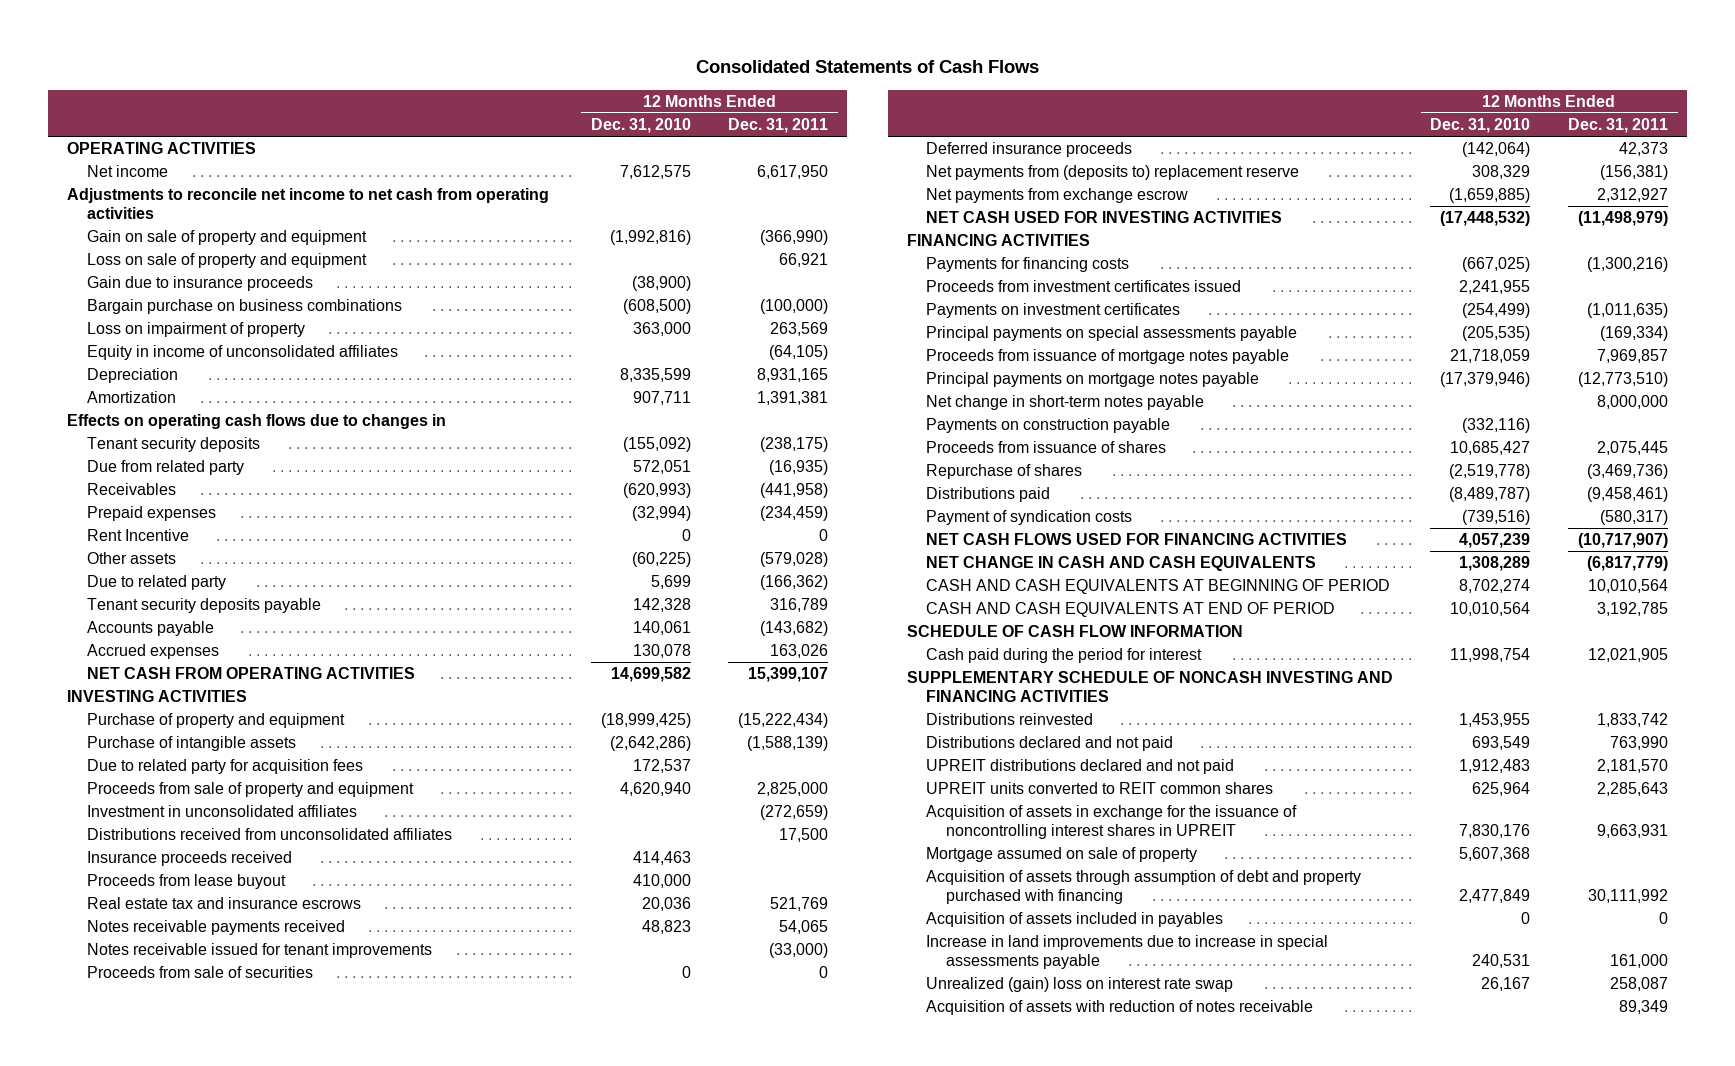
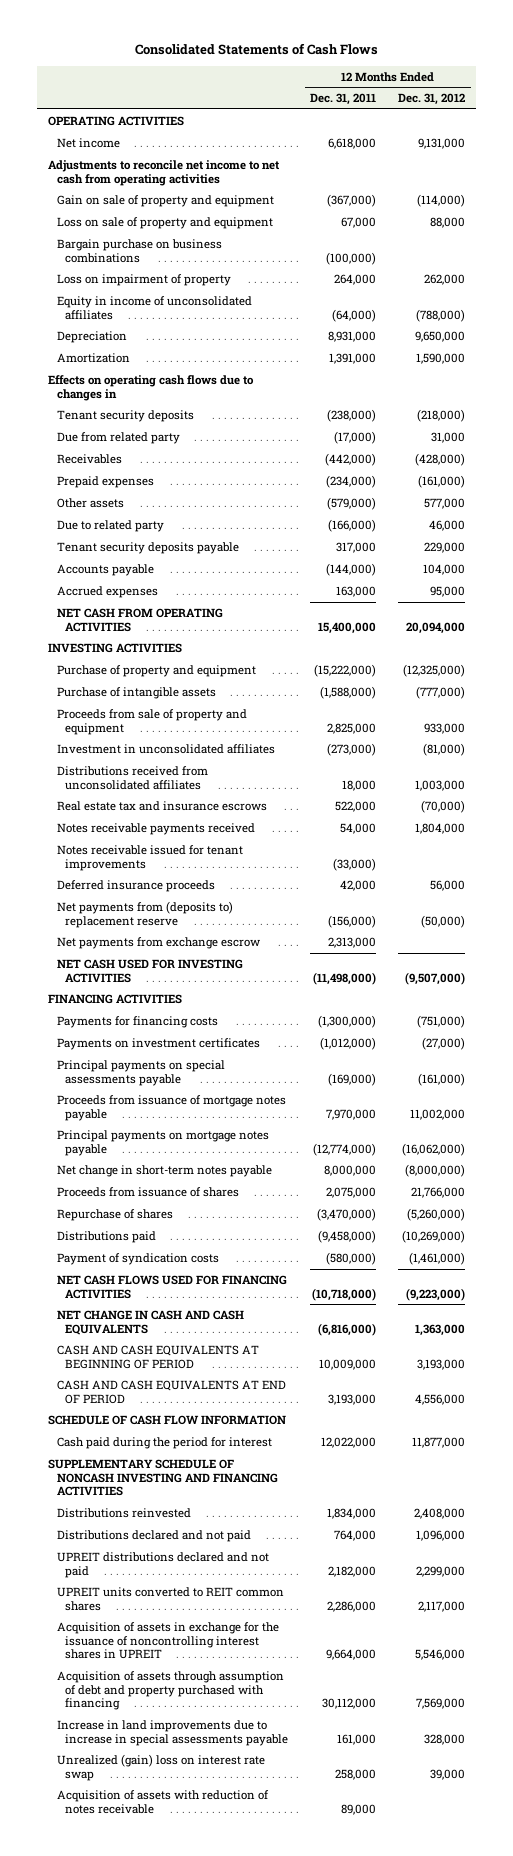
- | 12 Months Ended Dec. 31, 2010 | 12 Months Ended Dec. 31, 2011
+ | 12 Months Ended Dec. 31, 2011 | 12 Months Ended Dec. 31, 2012
- Net income | 7,612,575 | 6,617,950
+ Net income | 6,618,000 | 9,131,000
- Gain on sale of property and equipment | (1,992,816) | (366,990)
- Loss on sale of property and equipment | | 66,921
- Gain due to insurance proceeds | (38,900) |
+ Gain on sale of property and equipment | (367,000) | (114,000)
+ Loss on sale of property and equipment | 67,000 | 88,000
- Loss on impairment of property | 363,000 | 263,569
- Equity in income of unconsolidated affiliates | | (64,105)
- Depreciation | 8,335,599 | 8,931,165
- Amortization | 907,711 | 1,391,381
+ Loss on impairment of property | 264,000 | 262,000
+ Equity in income of unconsolidated affiliates | (64,000) | (788,000)
+ Depreciation | 8,931,000 | 9,650,000
+ Amortization | 1,391,000 | 1,590,000
- Tenant security deposits | (155,092) | (238,175)
- Due from related party | 572,051 | (16,935)
- Receivables | (620,993) | (441,958)
- Prepaid expenses | (32,994) | (234,459)
- Rent Incentive | 0 | 0
- Other assets | (60,225) | (579,028)
- Due to related party | 5,699 | (166,362)
- Tenant security deposits payable | 142,328 | 316,789
- Accounts payable | 140,061 | (143,682)
- Accrued expenses | 130,078 | 163,026
- NET CASH FROM OPERATING ACTIVITIES | 14,699,582 | 15,399,107
+ Tenant security deposits | (238,000) | (218,000)
+ Due from related party | (17,000) | 31,000
+ Receivables | (442,000) | (428,000)
+ Prepaid expenses | (234,000) | (161,000)
+ Other assets | (579,000) | 577,000
+ Due to related party | (166,000) | 46,000
+ Tenant security deposits payable | 317,000 | 229,000
+ Accounts payable | (144,000) | 104,000
+ Accrued expenses | 163,000 | 95,000
+ NET CASH FROM OPERATING ACTIVITIES | 15,400,000 | 20,094,000
- Purchase of property and equipment | (18,999,425) | (15,222,434)
- Purchase of intangible assets | (2,642,286) | (1,588,139)
- Due to related party for acquisition fees | 172,537 |
+ Purchase of property and equipment | (15,222,000) | (12,325,000)
+ Purchase of intangible assets | (1,588,000) | (777,000)
- Investment in unconsolidated affiliates | | (272,659)
- Distributions received from unconsolidated affiliates | | 17,500
- Insurance proceeds received | 414,463 |
- Proceeds from lease buyout | 410,000 |
- Real estate tax and insurance escrows | 20,036 | 521,769
- Notes receivable payments received | 48,823 | 54,065
+ Investment in unconsolidated affiliates | (273,000) | (81,000)
+ Distributions received from unconsolidated affiliates | 18,000 | 1,003,000
+ Real estate tax and insurance escrows | 522,000 | (70,000)
+ Notes receivable payments received | 54,000 | 1,804,000
- Proceeds from sale of securities | 0 | 0
- Deferred insurance proceeds | (142,064) | 42,373
- Net payments from (deposits to) replacement reserve | 308,329 | (156,381)
- Net payments from exchange escrow | (1,659,885) | 2,312,927
- NET CASH USED FOR INVESTING ACTIVITIES | (17,448,532) | (11,498,979)
+ Deferred insurance proceeds | 42,000 | 56,000
+ Net payments from (deposits to) replacement reserve | (156,000) | (50,000)
+ Net payments from exchange escrow | 2,313,000 |
+ NET CASH USED FOR INVESTING ACTIVITIES | (11,498,000) | (9,507,000)
- Payments for financing costs | (667,025) | (1,300,216)
- Proceeds from investment certificates issued | 2,241,955 |
- Payments on investment certificates | (254,499) | (1,011,635)
- Principal payments on special assessments payable | (205,535) | (169,334)
- Proceeds from issuance of mortgage notes payable | 21,718,059 | 7,969,857
- Principal payments on mortgage notes payable | (17,379,946) | (12,773,510)
+ Payments for financing costs | (1,300,000) | (751,000)
+ Payments on investment certificates | (1,012,000) | (27,000)
+ Principal payments on special assessments payable | (169,000) | (161,000)
+ Proceeds from issuance of mortgage notes payable | 7,970,000 | 11,002,000
+ Principal payments on mortgage notes payable | (12,774,000) | (16,062,000)
- Payments on construction payable | (332,116) |
- Proceeds from issuance of shares | 10,685,427 | 2,075,445
- Repurchase of shares | (2,519,778) | (3,469,736)
- Distributions paid | (8,489,787) | (9,458,461)
- Payment of syndication costs | (739,516) | (580,317)
- NET CASH FLOWS USED FOR FINANCING ACTIVITIES | 4,057,239 | (10,717,907)
- NET CHANGE IN CASH AND CASH EQUIVALENTS | 1,308,289 | (6,817,779)
- CASH AND CASH EQUIVALENTS AT BEGINNING OF PERIOD | 8,702,274 | 10,010,564
- CASH AND CASH EQUIVALENTS AT END OF PERIOD | 10,010,564 | 3,192,785
+ Proceeds from issuance of shares | 2,075,000 | 21,766,000
+ Repurchase of shares | (3,470,000) | (5,260,000)
+ Distributions paid | (9,458,000) | (10,269,000)
+ Payment of syndication costs | (580,000) | (1,461,000)
+ NET CASH FLOWS USED FOR FINANCING ACTIVITIES | (10,718,000) | (9,223,000)
+ NET CHANGE IN CASH AND CASH EQUIVALENTS | (6,816,000) | 1,363,000
+ CASH AND CASH EQUIVALENTS AT BEGINNING OF PERIOD | 10,009,000 | 3,193,000
+ CASH AND CASH EQUIVALENTS AT END OF PERIOD | 3,193,000 | 4,556,000
- Cash paid during the period for interest | 11,998,754 | 12,021,905
+ Cash paid during the period for interest | 12,022,000 | 11,877,000
- Distributions reinvested | 1,453,955 | 1,833,742
- Distributions declared and not paid | 693,549 | 763,990
- UPREIT distributions declared and not paid | 1,912,483 | 2,181,570
- UPREIT units converted to REIT common shares | 625,964 | 2,285,643
- Acquisition of assets in exchange for the issuance of noncontrolling interest shares in UPREIT | 7,830,176 | 9,663,931
- Mortgage assumed on sale of property | 5,607,368 |
- Acquisition of assets through assumption of debt and property purchased with financing | 2,477,849 | 30,111,992
- Acquisition of assets included in payables | 0 | 0
+ Distributions reinvested | 1,834,000 | 2,408,000
+ Distributions declared and not paid | 764,000 | 1,096,000
+ UPREIT distributions declared and not paid | 2,182,000 | 2,299,000
+ UPREIT units converted to REIT common shares | 2,286,000 | 2,117,000
+ Acquisition of assets in exchange for the issuance of noncontrolling interest shares in UPREIT | 9,664,000 | 5,546,000
+ Acquisition of assets through assumption of debt and property purchased with financing | 30,112,000 | 7,569,000
- Unrealized (gain) loss on interest rate swap | 26,167 | 258,087
- Acquisition of assets with reduction of notes receivable | | 89,349
+ Unrealized (gain) loss on interest rate swap | 258,000 | 39,000
+ Acquisition of assets with reduction of notes receivable | 89,000 |

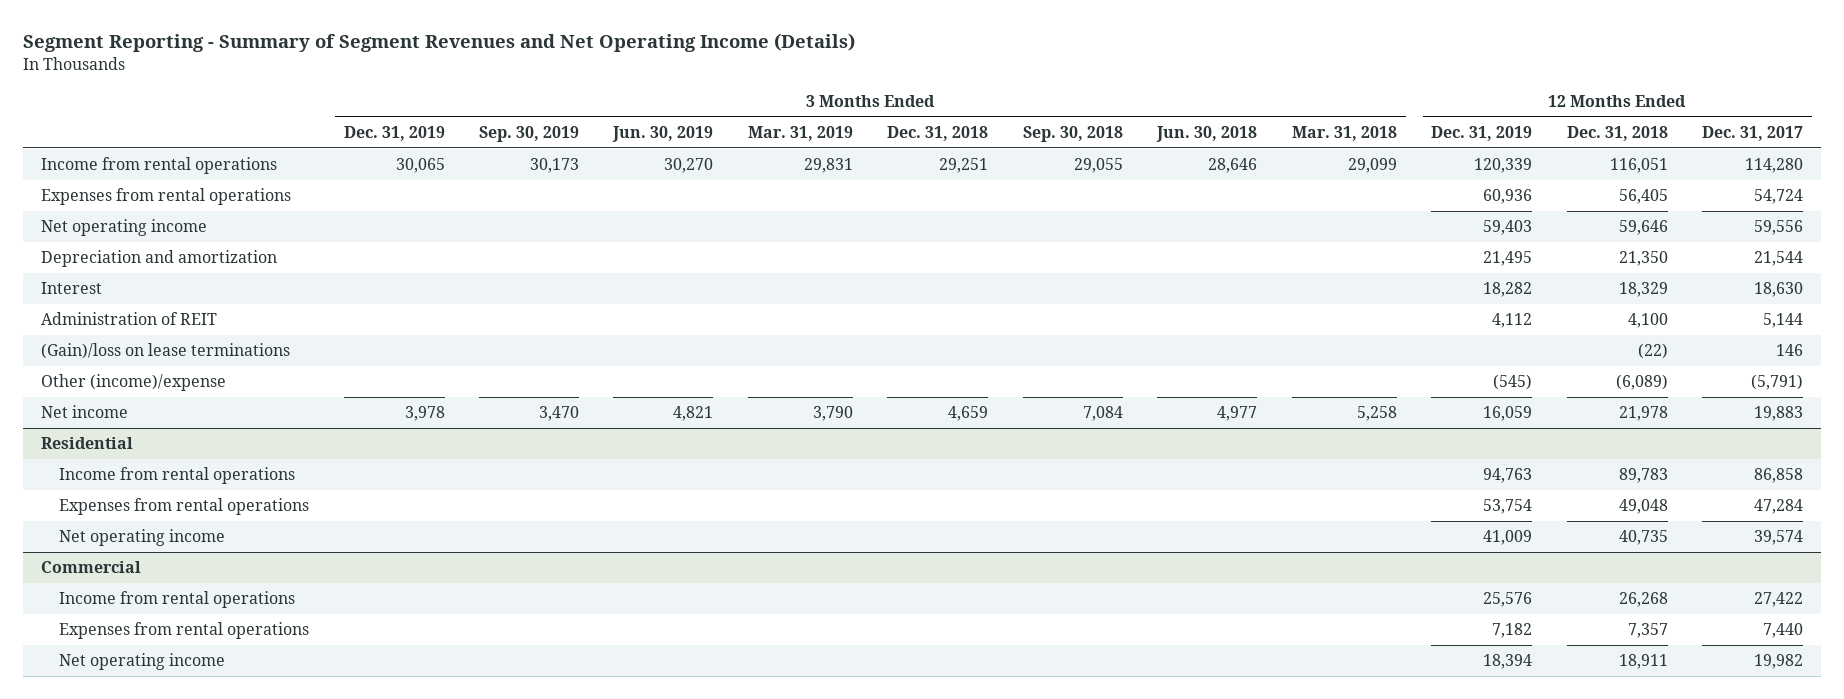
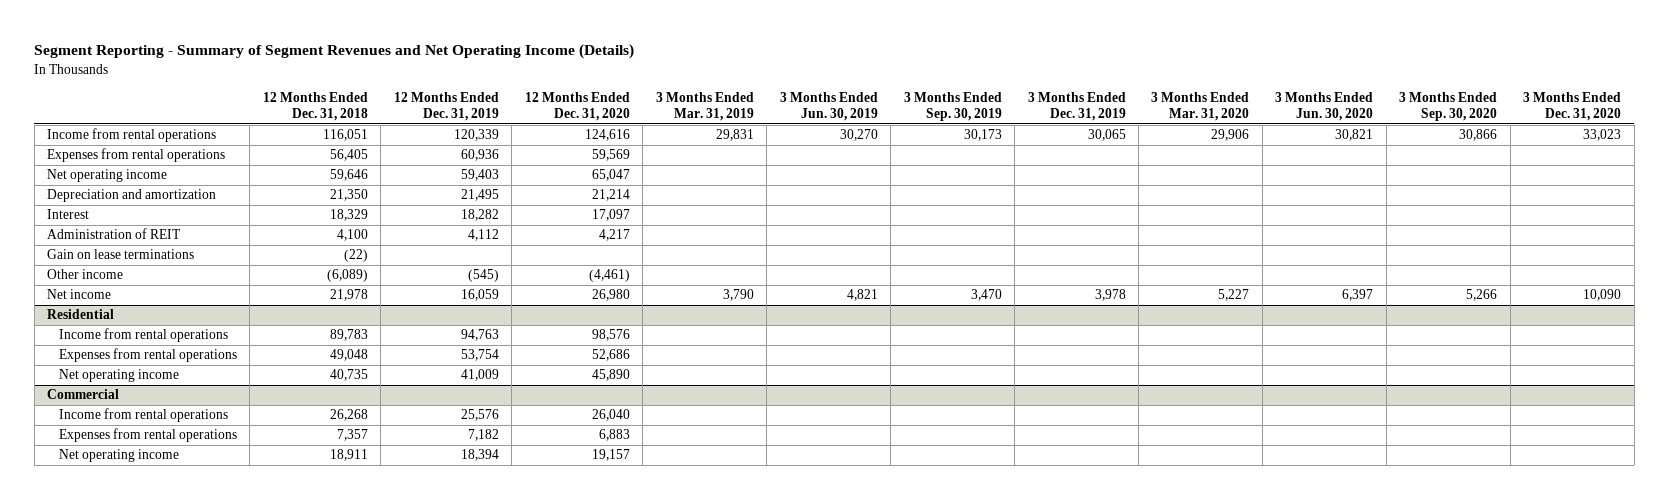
- | 3 Months Ended Dec. 31, 2019 | 3 Months Ended Sep. 30, 2019 | 3 Months Ended Jun. 30, 2019 | 3 Months Ended Mar. 31, 2019 | 3 Months Ended Dec. 31, 2018 | 3 Months Ended Sep. 30, 2018 | 3 Months Ended Jun. 30, 2018 | 3 Months Ended Mar. 31, 2018 | 12 Months Ended Dec. 31, 2019 | 12 Months Ended Dec. 31, 2018 | 12 Months Ended Dec. 31, 2017
+ | 12 Months Ended Dec. 31, 2018 | 12 Months Ended Dec. 31, 2019 | 12 Months Ended Dec. 31, 2020 | 3 Months Ended Mar. 31, 2019 | 3 Months Ended Jun. 30, 2019 | 3 Months Ended Sep. 30, 2019 | 3 Months Ended Dec. 31, 2019 | 3 Months Ended Mar. 31, 2020 | 3 Months Ended Jun. 30, 2020 | 3 Months Ended Sep. 30, 2020 | 3 Months Ended Dec. 31, 2020
- (Gain)/loss on lease terminations | | | | | | | | | | (22) | 146
- Other (income)/expense | | | | | | | | | (545) | (6,089) | (5,791)
+ Gain on lease terminations | (22) | | | | | | | | | |
+ Other income | (6,089) | (545) | (4,461) | | | | | | | |

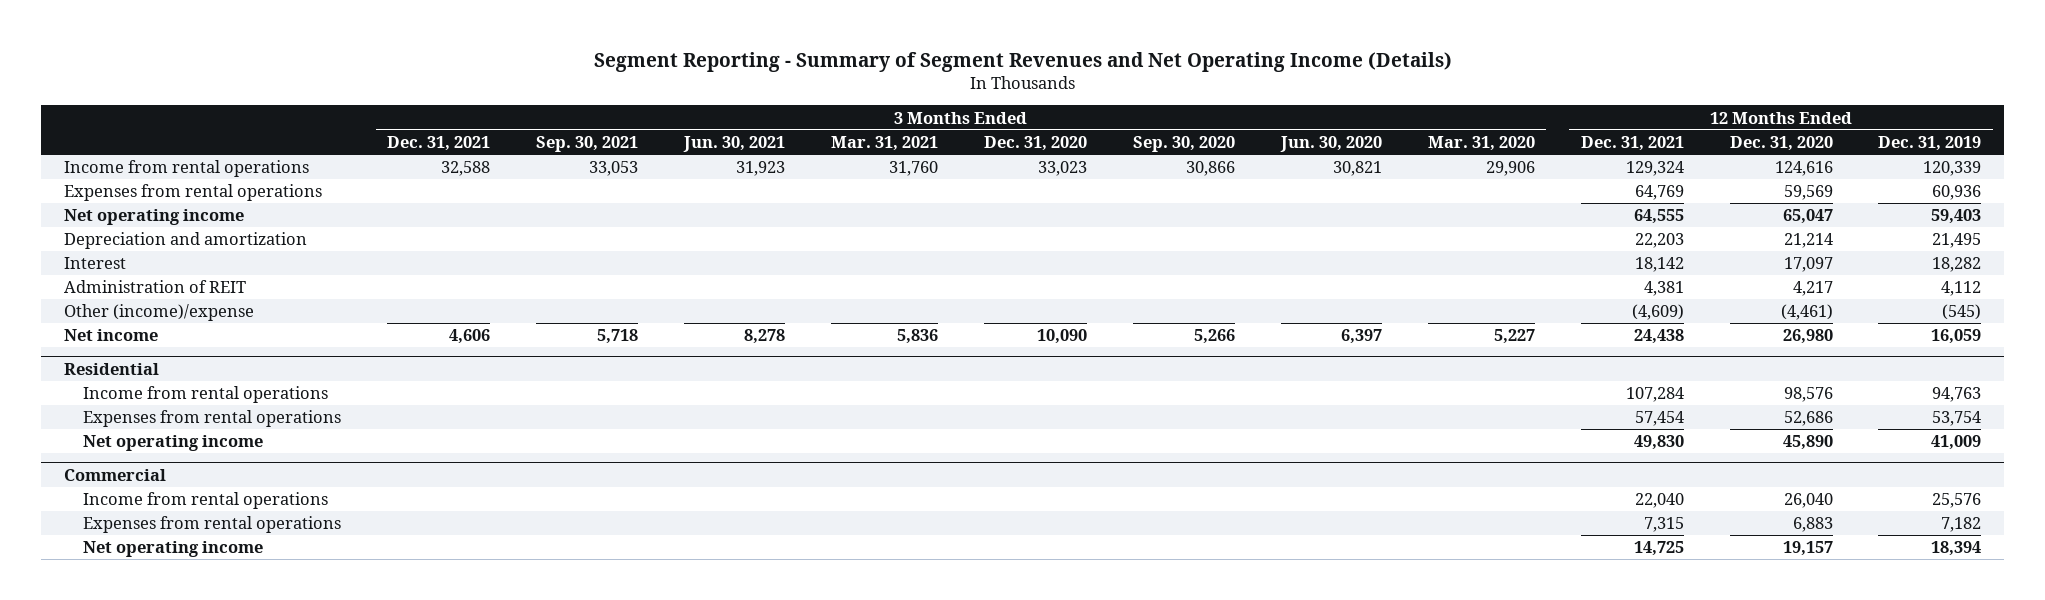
- | 12 Months Ended Dec. 31, 2018 | 12 Months Ended Dec. 31, 2019 | 12 Months Ended Dec. 31, 2020 | 3 Months Ended Mar. 31, 2019 | 3 Months Ended Jun. 30, 2019 | 3 Months Ended Sep. 30, 2019 | 3 Months Ended Dec. 31, 2019 | 3 Months Ended Mar. 31, 2020 | 3 Months Ended Jun. 30, 2020 | 3 Months Ended Sep. 30, 2020 | 3 Months Ended Dec. 31, 2020
+ | 3 Months Ended Dec. 31, 2021 | 3 Months Ended Sep. 30, 2021 | 3 Months Ended Jun. 30, 2021 | 3 Months Ended Mar. 31, 2021 | 3 Months Ended Dec. 31, 2020 | 3 Months Ended Sep. 30, 2020 | 3 Months Ended Jun. 30, 2020 | 3 Months Ended Mar. 31, 2020 | 12 Months Ended Dec. 31, 2021 | 12 Months Ended Dec. 31, 2020 | 12 Months Ended Dec. 31, 2019
- Gain on lease terminations | (22) | | | | | | | | | |
- Other income | (6,089) | (545) | (4,461) | | | | | | | |
+ Other (income)/expense | | | | | | | | | (4,609) | (4,461) | (545)

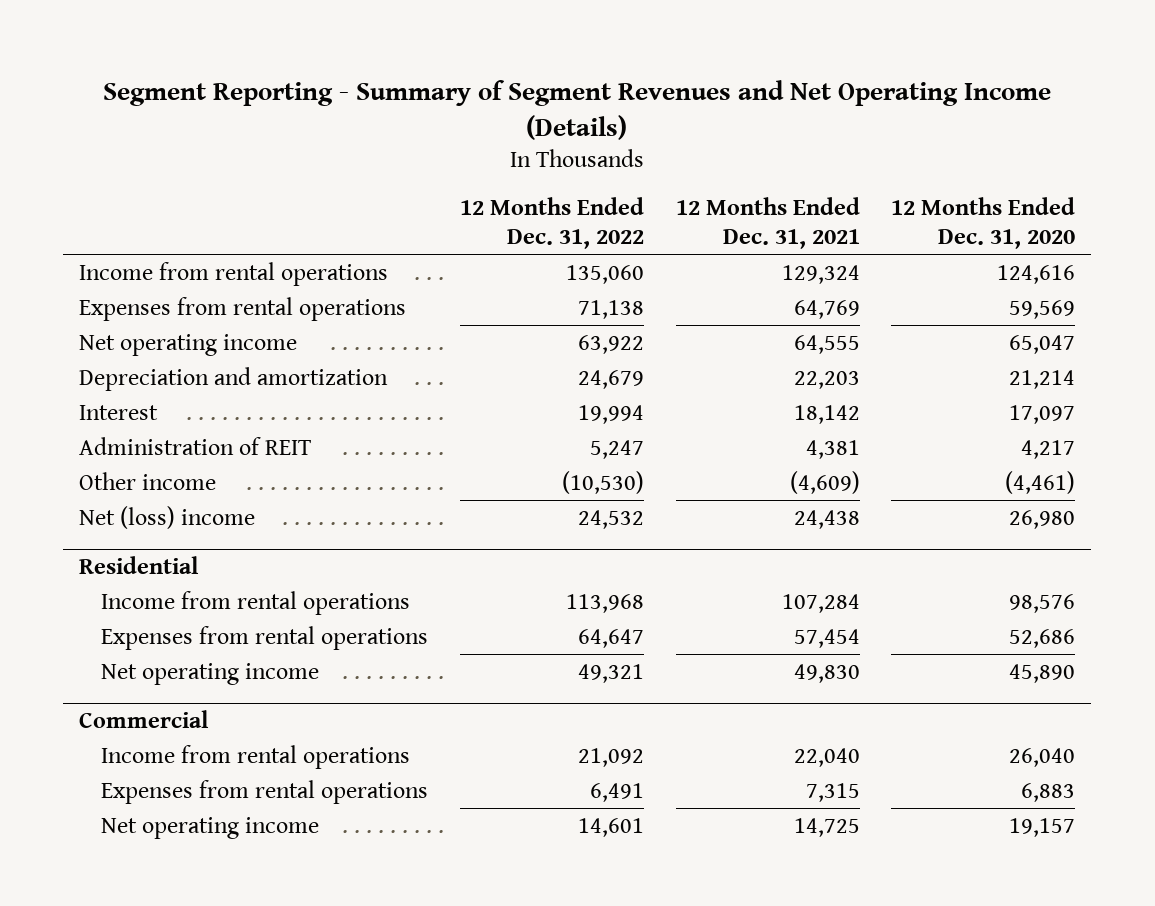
- | 3 Months Ended Dec. 31, 2021 | 3 Months Ended Sep. 30, 2021 | 3 Months Ended Jun. 30, 2021 | 3 Months Ended Mar. 31, 2021 | 3 Months Ended Dec. 31, 2020 | 3 Months Ended Sep. 30, 2020 | 3 Months Ended Jun. 30, 2020 | 3 Months Ended Mar. 31, 2020 | 12 Months Ended Dec. 31, 2021 | 12 Months Ended Dec. 31, 2020 | 12 Months Ended Dec. 31, 2019
+ | 12 Months Ended Dec. 31, 2022 | 12 Months Ended Dec. 31, 2021 | 12 Months Ended Dec. 31, 2020
- Other (income)/expense | | | | | | | | | (4,609) | (4,461) | (545)
- Net income | 4,606 | 5,718 | 8,278 | 5,836 | 10,090 | 5,266 | 6,397 | 5,227 | 24,438 | 26,980 | 16,059
+ Other income | (10,530) | (4,609) | (4,461)
+ Net (loss) income | 24,532 | 24,438 | 26,980

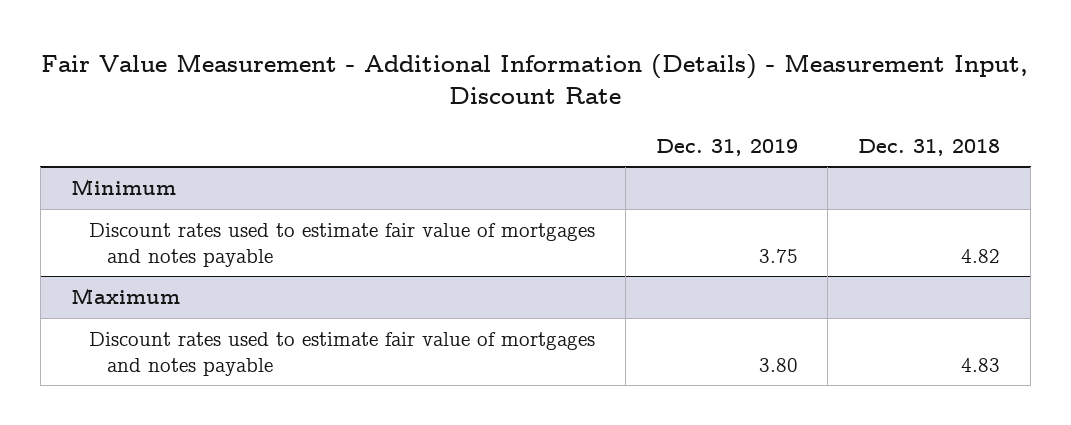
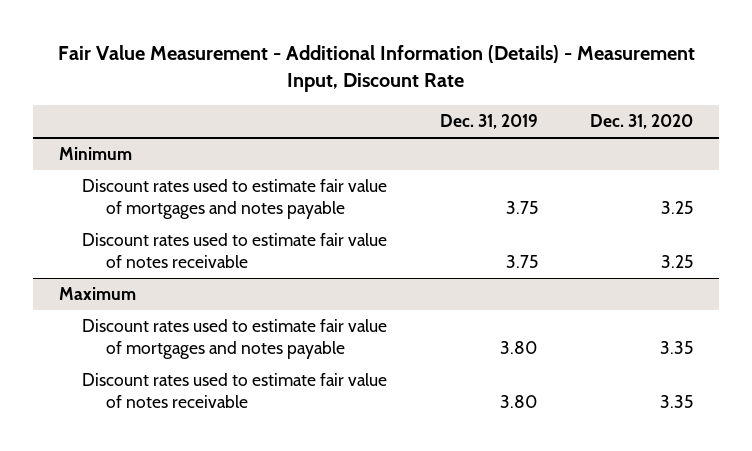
- | Dec. 31, 2019 | Dec. 31, 2018
+ | Dec. 31, 2019 | Dec. 31, 2020
@ Minimum
+ Discount rates used to estimate fair value of notes receivable | 3.75 | 3.25
@ Maximum
+ Discount rates used to estimate fair value of notes receivable | 3.80 | 3.35

